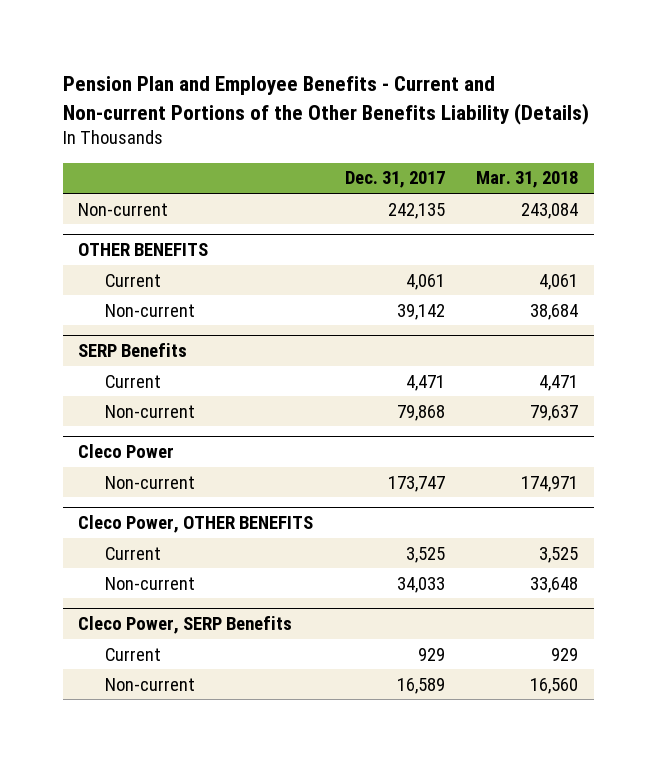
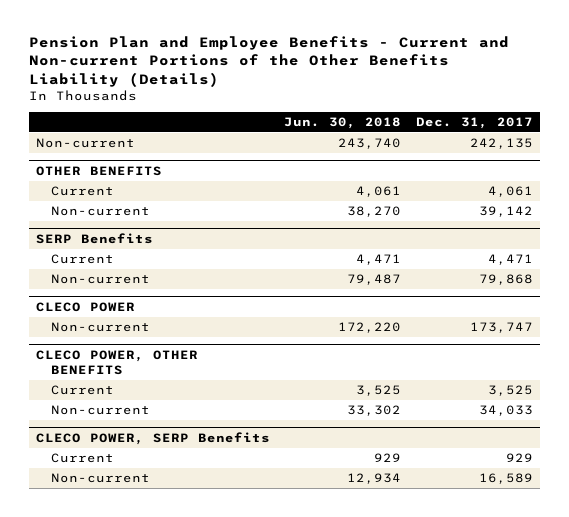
- | Dec. 31, 2017 | Mar. 31, 2018
+ | Jun. 30, 2018 | Dec. 31, 2017
- Cleco Power
+ CLECO POWER
- Cleco Power, OTHER BENEFITS
+ CLECO POWER, OTHER BENEFITS
- Cleco Power, SERP Benefits
+ CLECO POWER, SERP Benefits

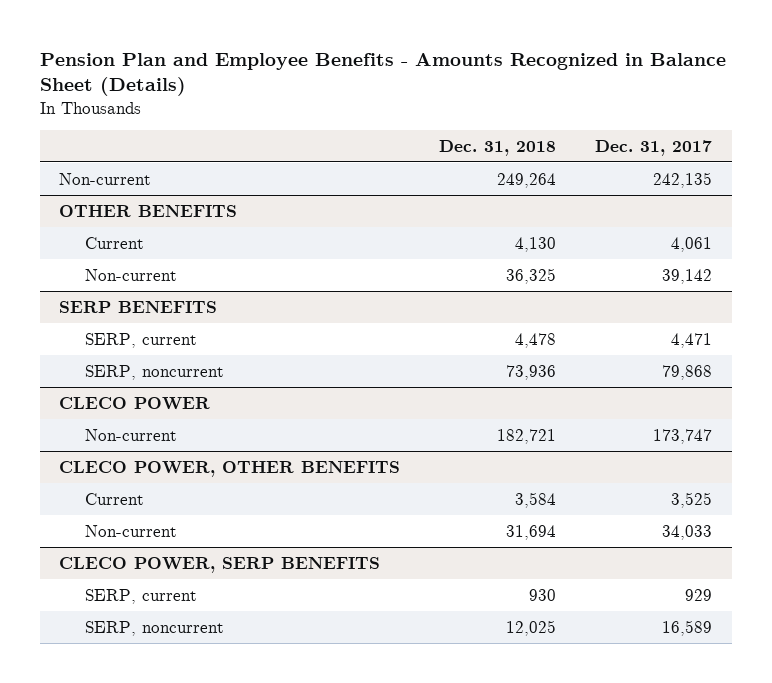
- Pension Plan and Employee Benefits - Current and Non-current Portions of the Other Benefits Liability (Details)
+ Pension Plan and Employee Benefits - Amounts Recognized in Balance Sheet (Details)
- | Jun. 30, 2018 | Dec. 31, 2017
+ | Dec. 31, 2018 | Dec. 31, 2017
- SERP Benefits
- Current | 4,471 | 4,471
- Non-current | 79,487 | 79,868
+ SERP BENEFITS
+ SERP, current | 4,478 | 4,471
+ SERP, noncurrent | 73,936 | 79,868
- CLECO POWER, SERP Benefits
- Current | 929 | 929
- Non-current | 12,934 | 16,589
+ CLECO POWER, SERP BENEFITS
+ SERP, current | 930 | 929
+ SERP, noncurrent | 12,025 | 16,589

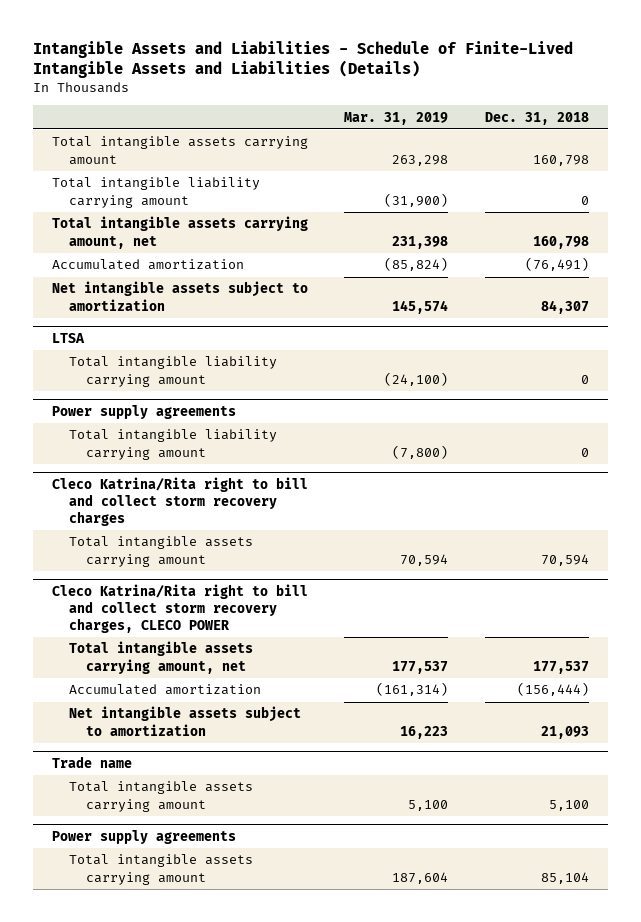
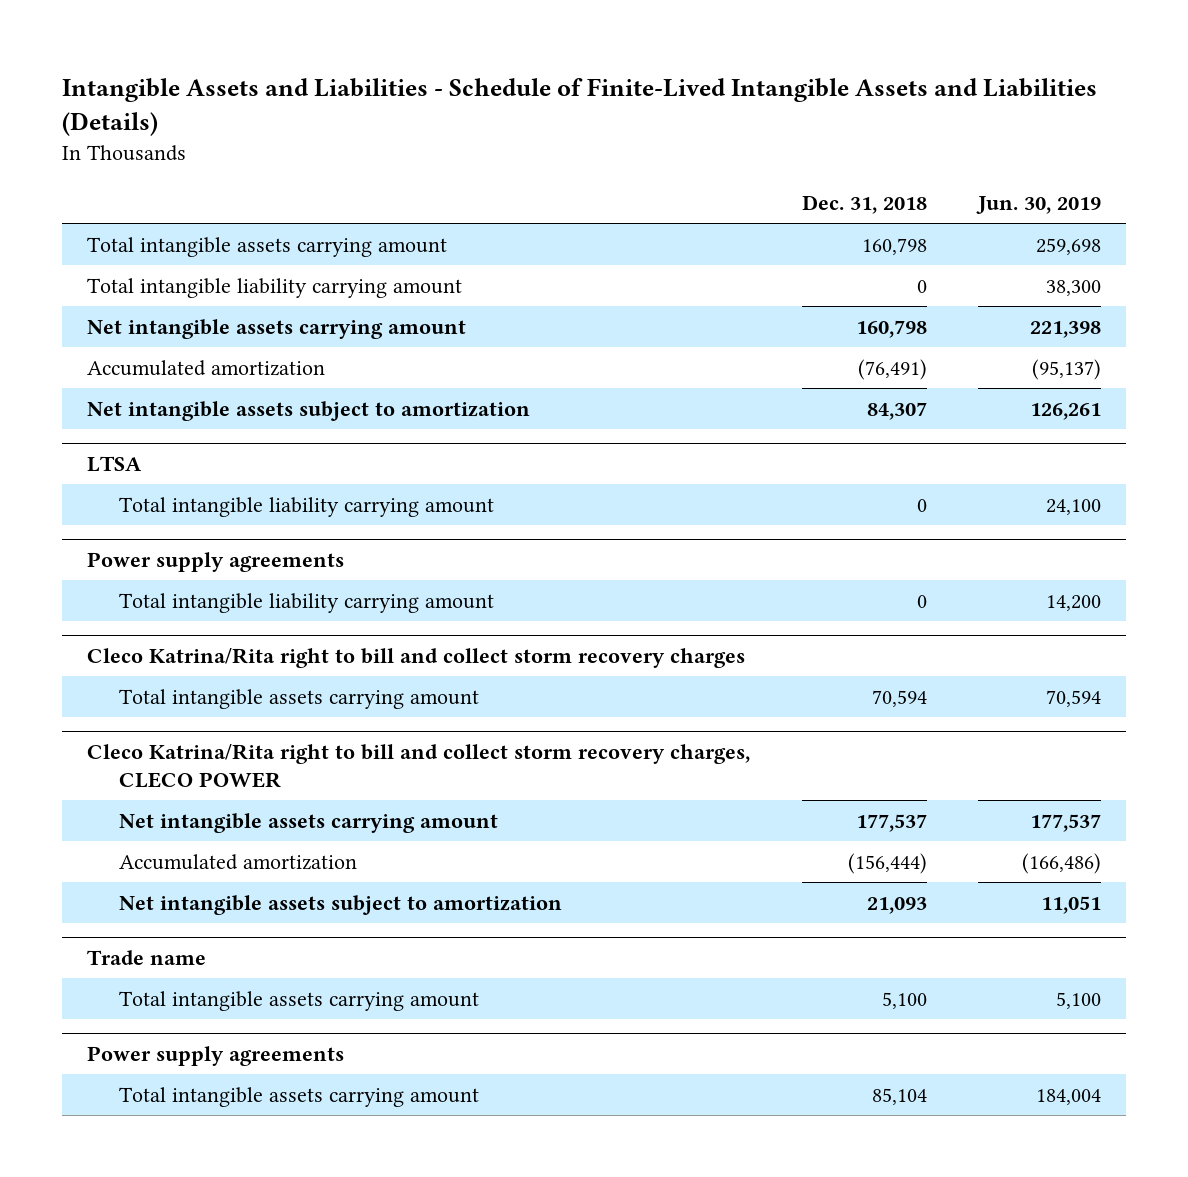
- | Mar. 31, 2019 | Dec. 31, 2018
+ | Dec. 31, 2018 | Jun. 30, 2019
- Total intangible assets carrying amount, net | 231,398 | 160,798
+ Net intangible assets carrying amount | 160,798 | 221,398
@ Cleco Katrina/Rita right to bill and collect storm recovery charges, CLECO POWER
- Total intangible assets carrying amount, net | 177,537 | 177,537
+ Net intangible assets carrying amount | 177,537 | 177,537

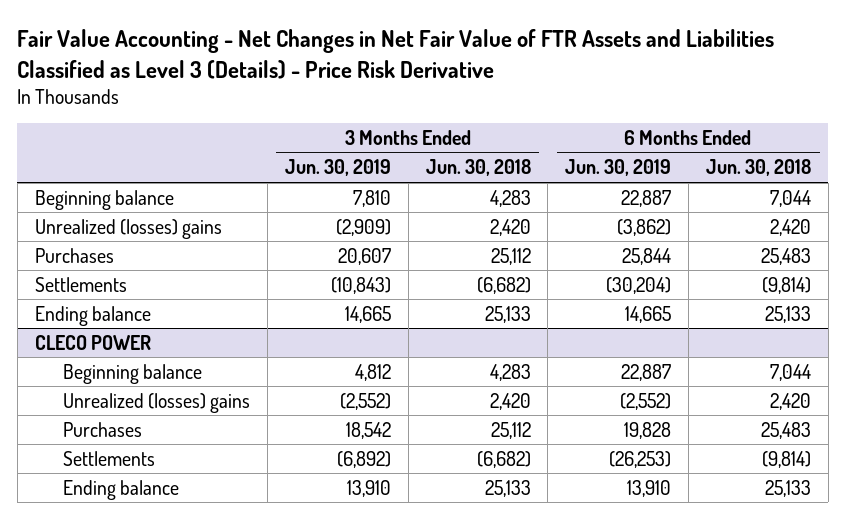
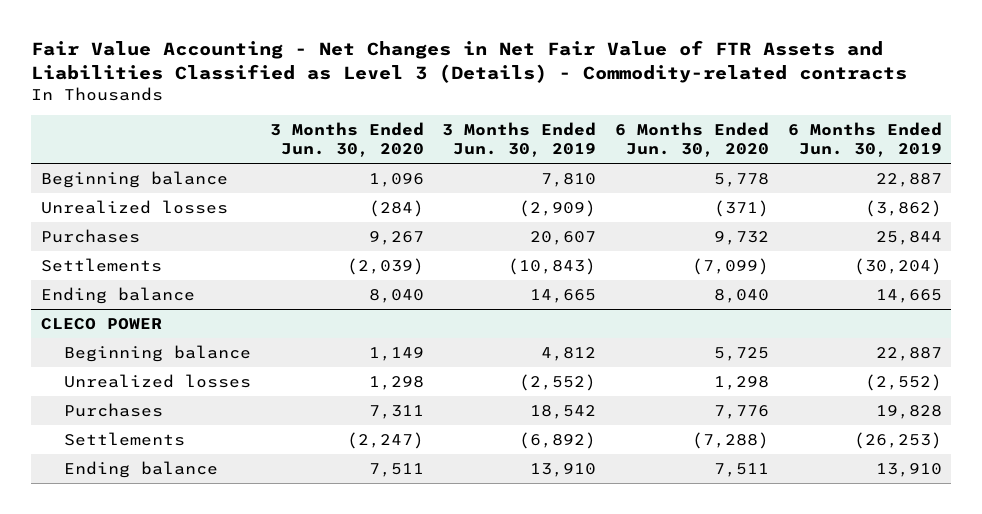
- Fair Value Accounting - Net Changes in Net Fair Value of FTR Assets and Liabilities Classified as Level 3 (Details) - Price Risk Derivative
+ Fair Value Accounting - Net Changes in Net Fair Value of FTR Assets and Liabilities Classified as Level 3 (Details) - Commodity-related contracts
- | 3 Months Ended Jun. 30, 2019 | 3 Months Ended Jun. 30, 2018 | 6 Months Ended Jun. 30, 2019 | 6 Months Ended Jun. 30, 2018
+ | 3 Months Ended Jun. 30, 2020 | 3 Months Ended Jun. 30, 2019 | 6 Months Ended Jun. 30, 2020 | 6 Months Ended Jun. 30, 2019
- Unrealized (losses) gains | (2,909) | 2,420 | (3,862) | 2,420
+ Unrealized losses | (284) | (2,909) | (371) | (3,862)
@ CLECO POWER
- Unrealized (losses) gains | (2,552) | 2,420 | (2,552) | 2,420
+ Unrealized losses | 1,298 | (2,552) | 1,298 | (2,552)

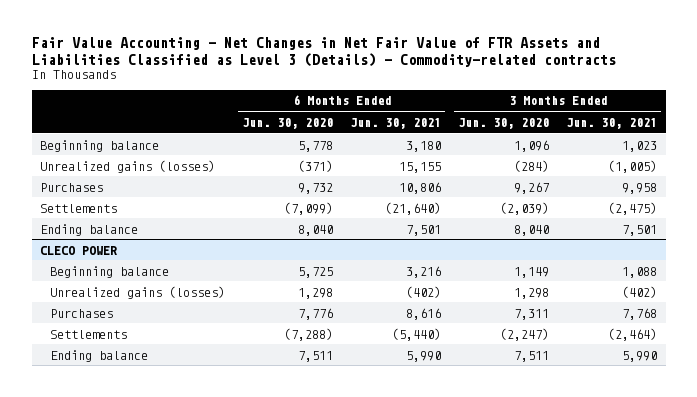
- | 3 Months Ended Jun. 30, 2020 | 3 Months Ended Jun. 30, 2019 | 6 Months Ended Jun. 30, 2020 | 6 Months Ended Jun. 30, 2019
+ | 6 Months Ended Jun. 30, 2020 | 6 Months Ended Jun. 30, 2021 | 3 Months Ended Jun. 30, 2020 | 3 Months Ended Jun. 30, 2021
- Unrealized losses | (284) | (2,909) | (371) | (3,862)
+ Unrealized gains (losses) | (371) | 15,155 | (284) | (1,005)
@ CLECO POWER
- Unrealized losses | 1,298 | (2,552) | 1,298 | (2,552)
+ Unrealized gains (losses) | 1,298 | (402) | 1,298 | (402)

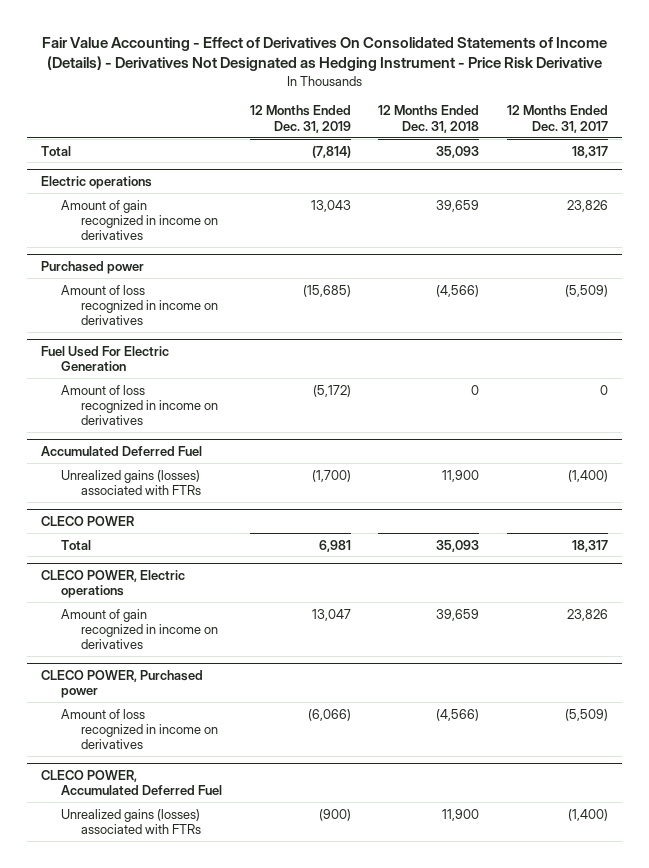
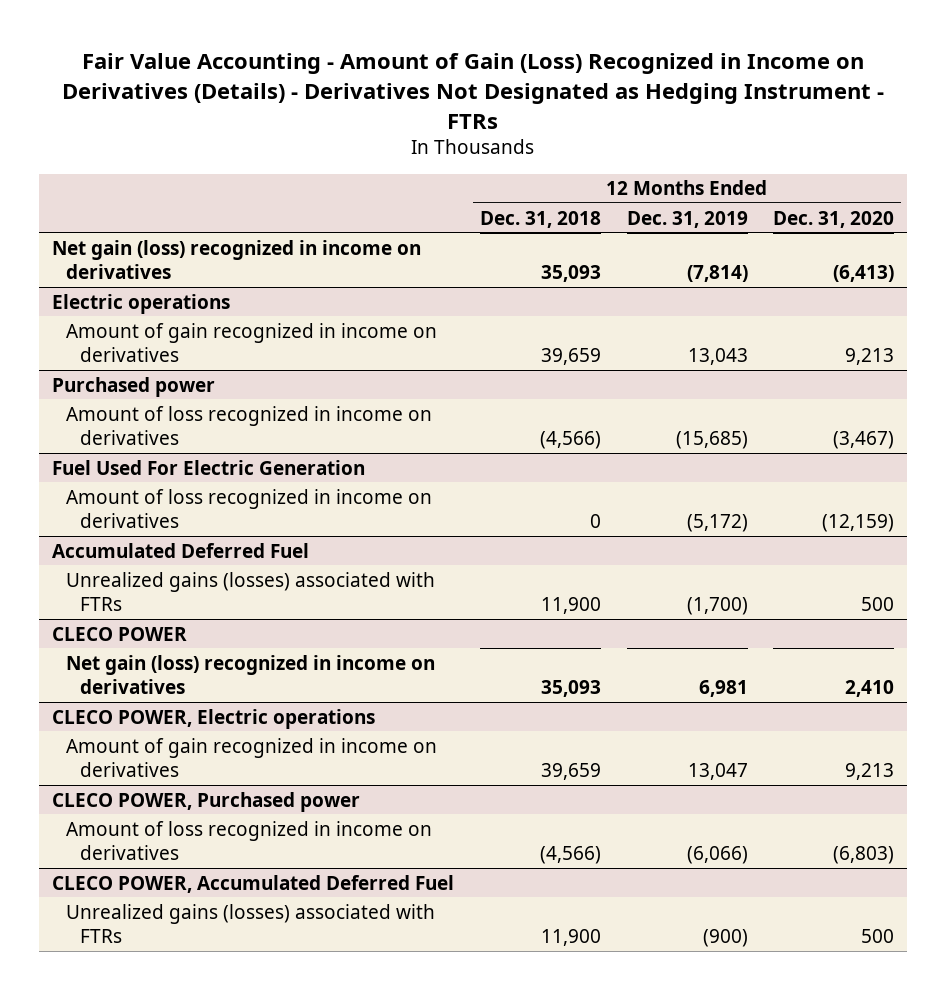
- Fair Value Accounting - Effect of Derivatives On Consolidated Statements of Income (Details) - Derivatives Not Designated as Hedging Instrument - Price Risk Derivative
+ Fair Value Accounting - Amount of Gain (Loss) Recognized in Income on Derivatives (Details) - Derivatives Not Designated as Hedging Instrument - FTRs
- | 12 Months Ended Dec. 31, 2019 | 12 Months Ended Dec. 31, 2018 | 12 Months Ended Dec. 31, 2017
+ | 12 Months Ended Dec. 31, 2018 | 12 Months Ended Dec. 31, 2019 | 12 Months Ended Dec. 31, 2020
- Total | (7,814) | 35,093 | 18,317
+ Net gain (loss) recognized in income on derivatives | 35,093 | (7,814) | (6,413)
@ CLECO POWER
- Total | 6,981 | 35,093 | 18,317
+ Net gain (loss) recognized in income on derivatives | 35,093 | 6,981 | 2,410

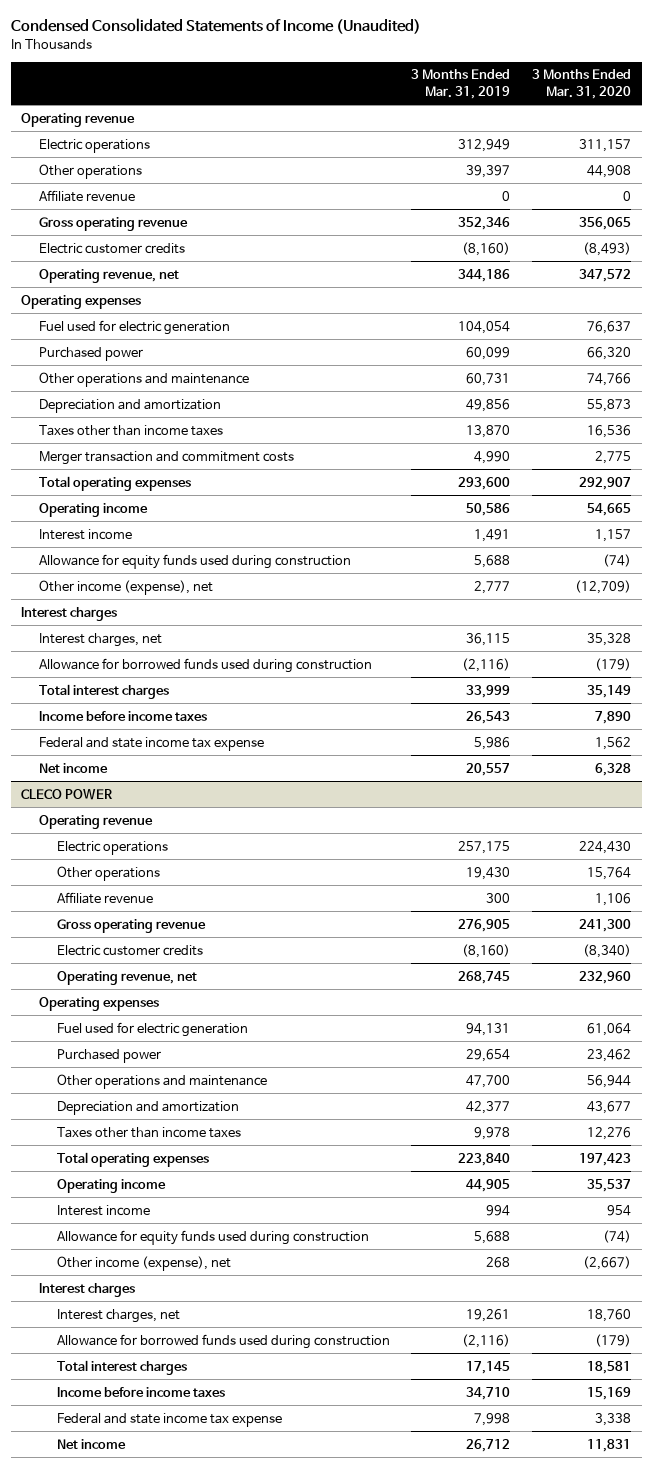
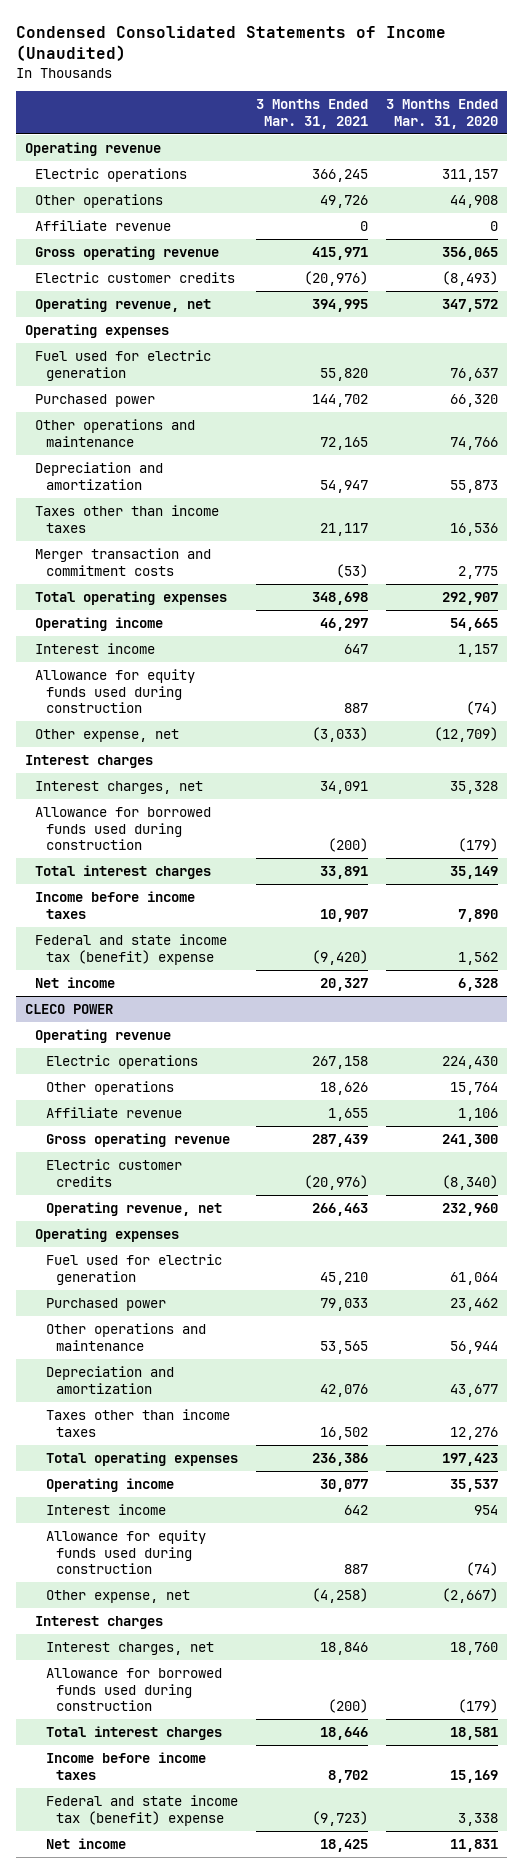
- | 3 Months Ended Mar. 31, 2019 | 3 Months Ended Mar. 31, 2020
+ | 3 Months Ended Mar. 31, 2021 | 3 Months Ended Mar. 31, 2020
- Other income (expense), net | 2,777 | (12,709)
+ Other expense, net | (3,033) | (12,709)
- Federal and state income tax expense | 5,986 | 1,562
+ Federal and state income tax (benefit) expense | (9,420) | 1,562
@ CLECO POWER
- Other income (expense), net | 268 | (2,667)
+ Other expense, net | (4,258) | (2,667)
- Federal and state income tax expense | 7,998 | 3,338
+ Federal and state income tax (benefit) expense | (9,723) | 3,338

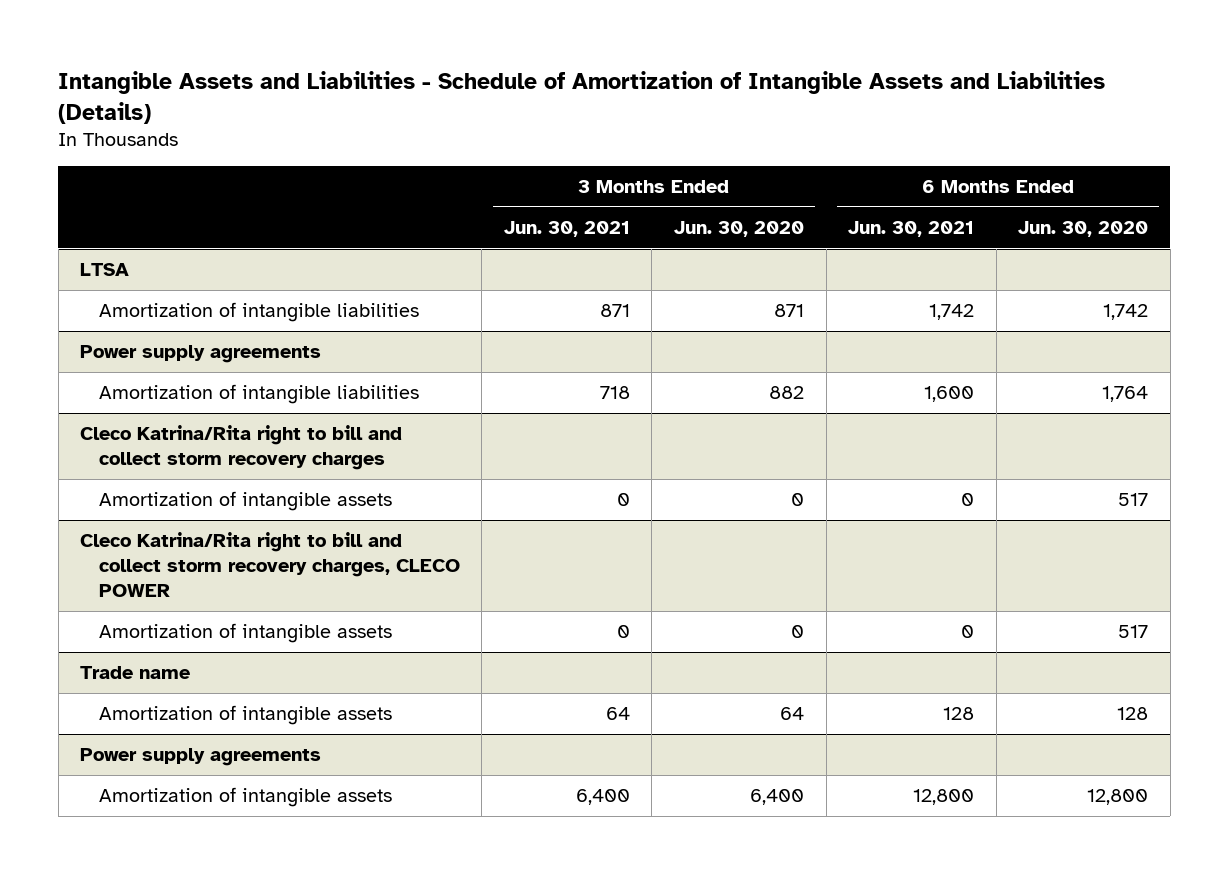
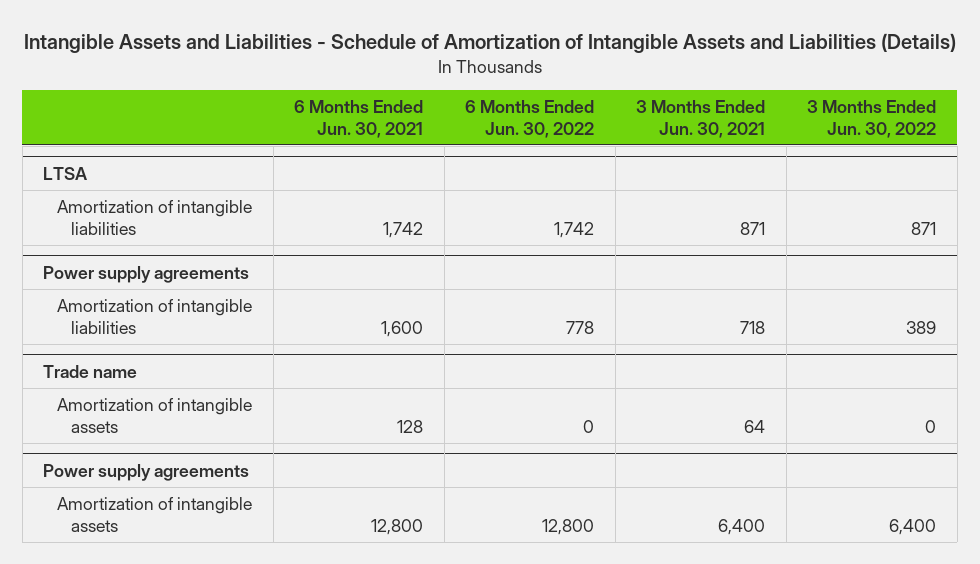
- | 3 Months Ended Jun. 30, 2021 | 3 Months Ended Jun. 30, 2020 | 6 Months Ended Jun. 30, 2021 | 6 Months Ended Jun. 30, 2020
+ | 6 Months Ended Jun. 30, 2021 | 6 Months Ended Jun. 30, 2022 | 3 Months Ended Jun. 30, 2021 | 3 Months Ended Jun. 30, 2022
- Cleco Katrina/Rita right to bill and collect storm recovery charges
- Amortization of intangible assets | 0 | 0 | 0 | 517
- Cleco Katrina/Rita right to bill and collect storm recovery charges, CLECO POWER
- Amortization of intangible assets | 0 | 0 | 0 | 517

